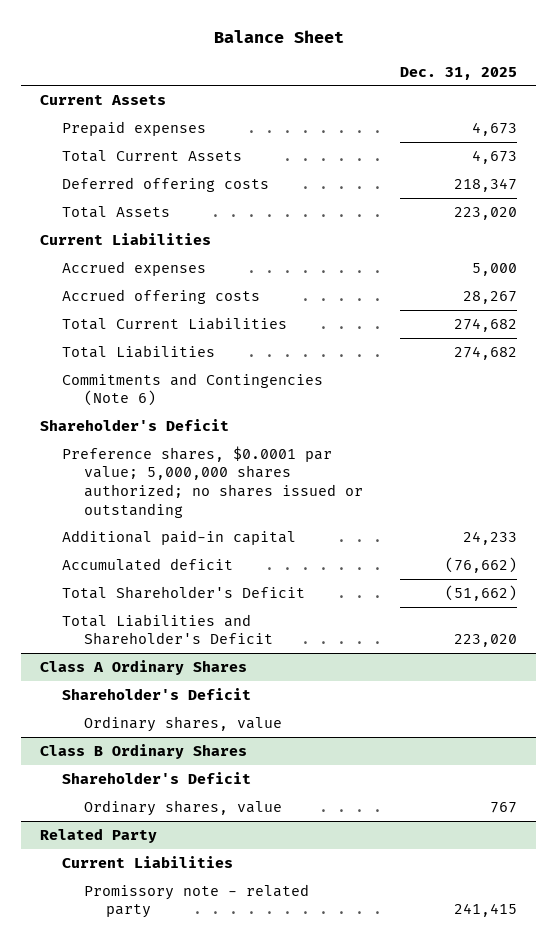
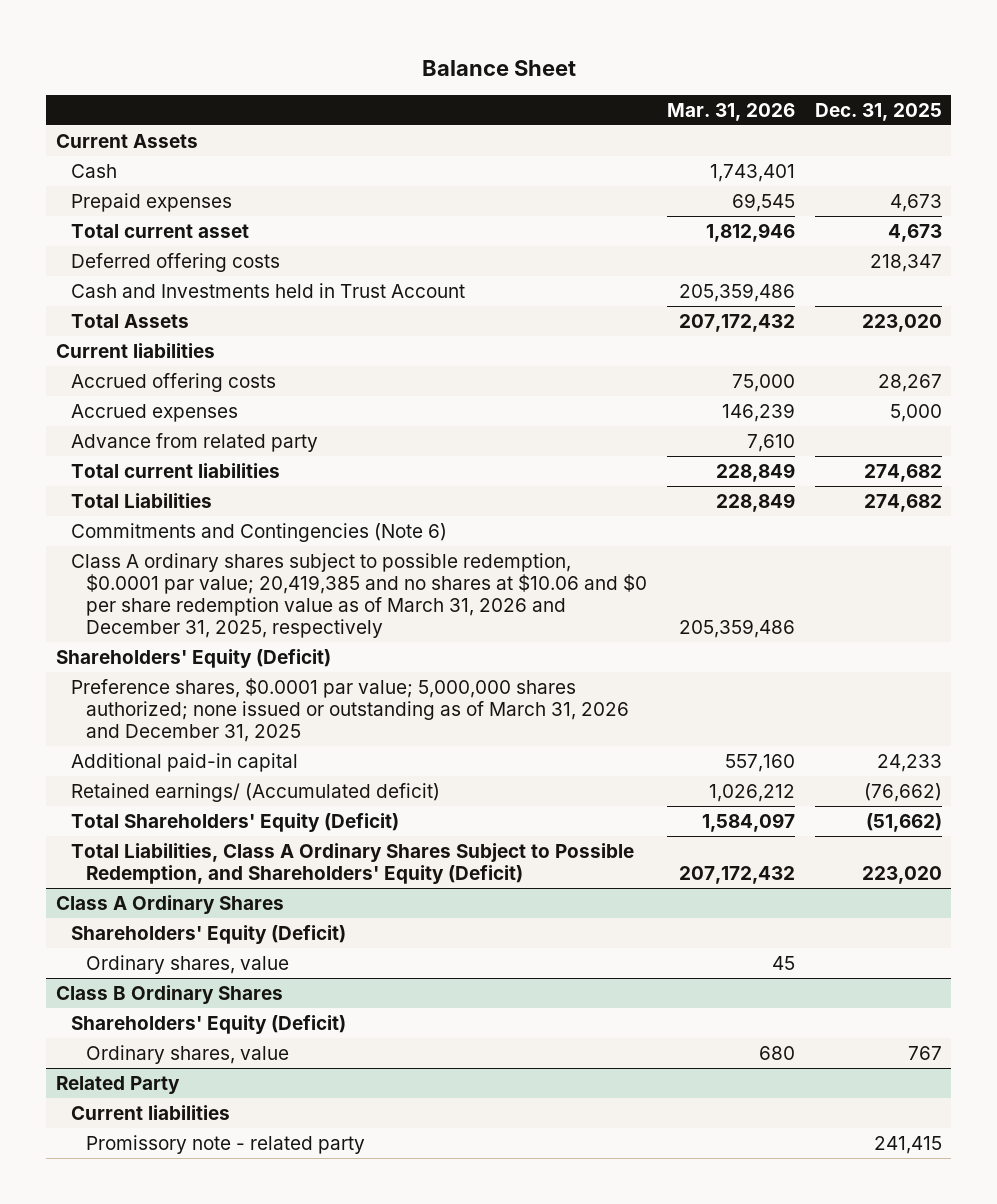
- | Dec. 31, 2025
+ | Mar. 31, 2026 | Dec. 31, 2025
+ Cash | 1,743,401 |
- Total Current Assets | 4,673
+ Total current asset | 1,812,946 | 4,673
+ Cash and Investments held in Trust Account | 205,359,486 |
- Current Liabilities
+ Current liabilities
- Total Current Liabilities | 274,682
moved down: Accrued expenses | 146,239 | 5,000
+ Advance from related party | 7,610 |
+ Total current liabilities | 228,849 | 274,682
- Shareholder's Deficit
- Preference shares, $0.0001 par value; 5,000,000 shares authorized; no shares issued or outstanding
+ Class A ordinary shares subject to possible redemption, $0.0001 par value; 20,419,385 and no shares at $10.06 and $0 per share redemption value as of March 31, 2026 and December 31, 2025, respectively | 205,359,486 |
+ Shareholders' Equity (Deficit)
+ Preference shares, $0.0001 par value; 5,000,000 shares authorized; none issued or outstanding as of March 31, 2026 and December 31, 2025
- Accumulated deficit | (76,662)
- Total Shareholder's Deficit | (51,662)
- Total Liabilities and Shareholder's Deficit | 223,020
+ Retained earnings/ (Accumulated deficit) | 1,026,212 | (76,662)
+ Total Shareholders' Equity (Deficit) | 1,584,097 | (51,662)
+ Total Liabilities, Class A Ordinary Shares Subject to Possible Redemption, and Shareholders' Equity (Deficit) | 207,172,432 | 223,020
@ Class A Ordinary Shares
- Shareholder's Deficit
+ Shareholders' Equity (Deficit)
@ Class B Ordinary Shares
- Shareholder's Deficit
+ Shareholders' Equity (Deficit)
@ Related Party
- Current Liabilities
+ Current liabilities

